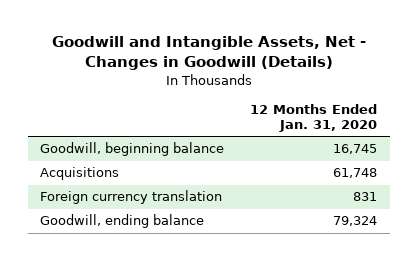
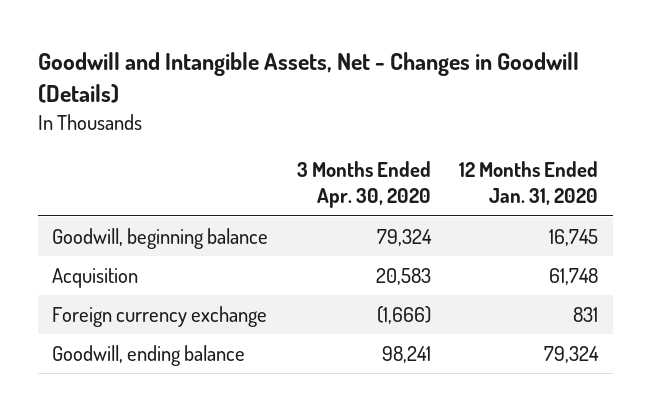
- | 12 Months Ended Jan. 31, 2020
+ | 3 Months Ended Apr. 30, 2020 | 12 Months Ended Jan. 31, 2020
- Acquisitions | 61,748
- Foreign currency translation | 831
+ Acquisition | 20,583 | 61,748
+ Foreign currency exchange | (1,666) | 831

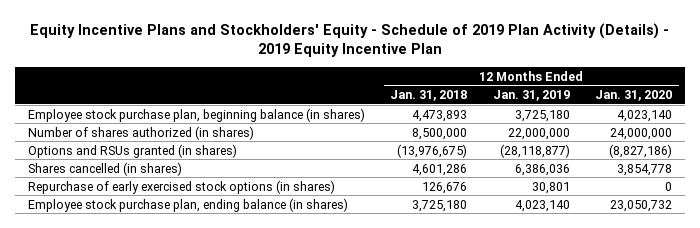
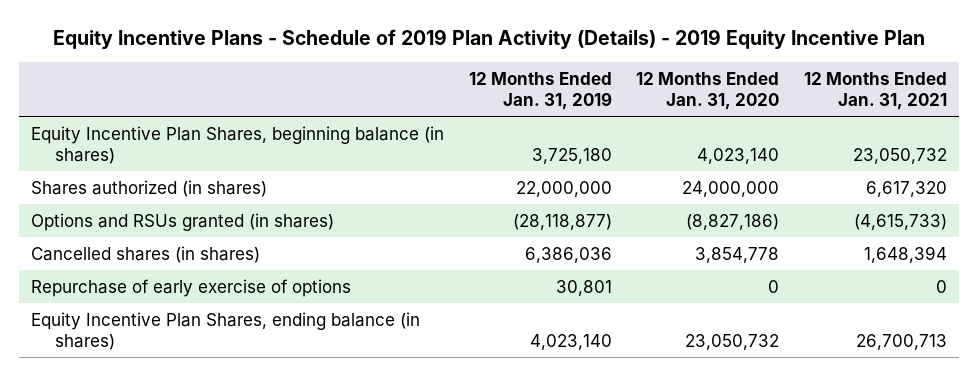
- Equity Incentive Plans and Stockholders' Equity - Schedule of 2019 Plan Activity (Details) - 2019 Equity Incentive Plan
+ Equity Incentive Plans - Schedule of 2019 Plan Activity (Details) - 2019 Equity Incentive Plan
- | 12 Months Ended Jan. 31, 2018 | 12 Months Ended Jan. 31, 2019 | 12 Months Ended Jan. 31, 2020
+ | 12 Months Ended Jan. 31, 2019 | 12 Months Ended Jan. 31, 2020 | 12 Months Ended Jan. 31, 2021
- Employee stock purchase plan, beginning balance (in shares) | 4,473,893 | 3,725,180 | 4,023,140
- Number of shares authorized (in shares) | 8,500,000 | 22,000,000 | 24,000,000
+ Equity Incentive Plan Shares, beginning balance (in shares) | 3,725,180 | 4,023,140 | 23,050,732
+ Shares authorized (in shares) | 22,000,000 | 24,000,000 | 6,617,320
- Shares cancelled (in shares) | 4,601,286 | 6,386,036 | 3,854,778
- Repurchase of early exercised stock options (in shares) | 126,676 | 30,801 | 0
- Employee stock purchase plan, ending balance (in shares) | 3,725,180 | 4,023,140 | 23,050,732
+ Cancelled shares (in shares) | 6,386,036 | 3,854,778 | 1,648,394
+ Repurchase of early exercise of options | 30,801 | 0 | 0
+ Equity Incentive Plan Shares, ending balance (in shares) | 4,023,140 | 23,050,732 | 26,700,713

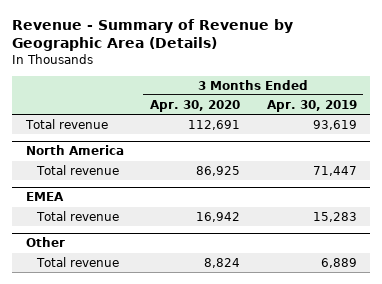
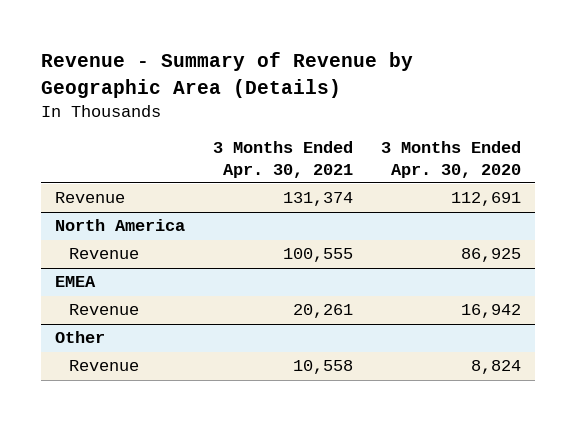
- | 3 Months Ended Apr. 30, 2020 | 3 Months Ended Apr. 30, 2019
+ | 3 Months Ended Apr. 30, 2021 | 3 Months Ended Apr. 30, 2020
- Total revenue | 112,691 | 93,619
+ Revenue | 131,374 | 112,691
@ North America
- Total revenue | 86,925 | 71,447
+ Revenue | 100,555 | 86,925
@ EMEA
- Total revenue | 16,942 | 15,283
+ Revenue | 20,261 | 16,942
@ Other
- Total revenue | 8,824 | 6,889
+ Revenue | 10,558 | 8,824

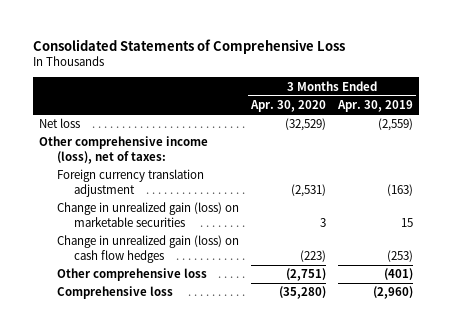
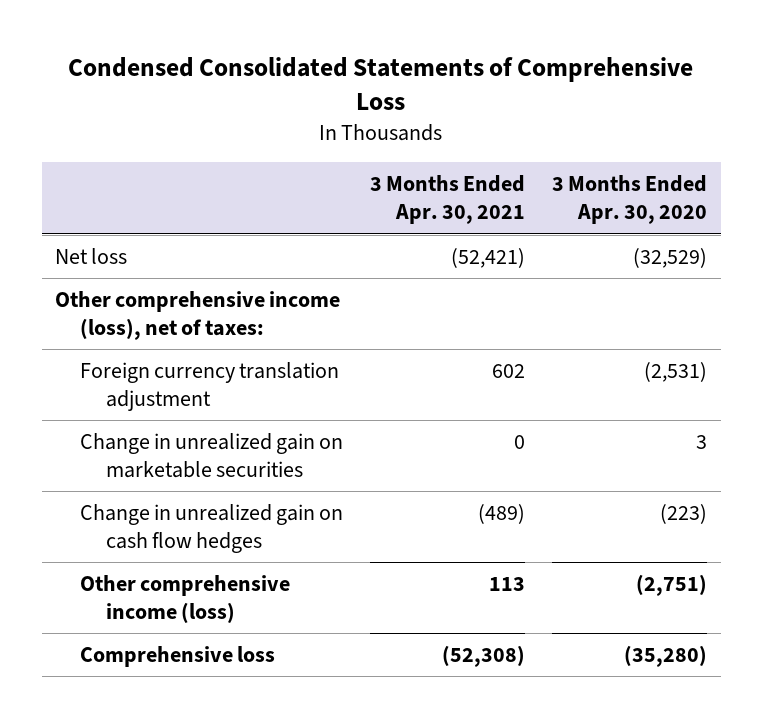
- Consolidated Statements of Comprehensive Loss
+ Condensed Consolidated Statements of Comprehensive Loss
- | 3 Months Ended Apr. 30, 2020 | 3 Months Ended Apr. 30, 2019
+ | 3 Months Ended Apr. 30, 2021 | 3 Months Ended Apr. 30, 2020
- Change in unrealized gain (loss) on marketable securities | 3 | 15
- Change in unrealized gain (loss) on cash flow hedges | (223) | (253)
- Other comprehensive loss | (2,751) | (401)
+ Change in unrealized gain on marketable securities | 0 | 3
+ Change in unrealized gain on cash flow hedges | (489) | (223)
+ Other comprehensive income (loss) | 113 | (2,751)

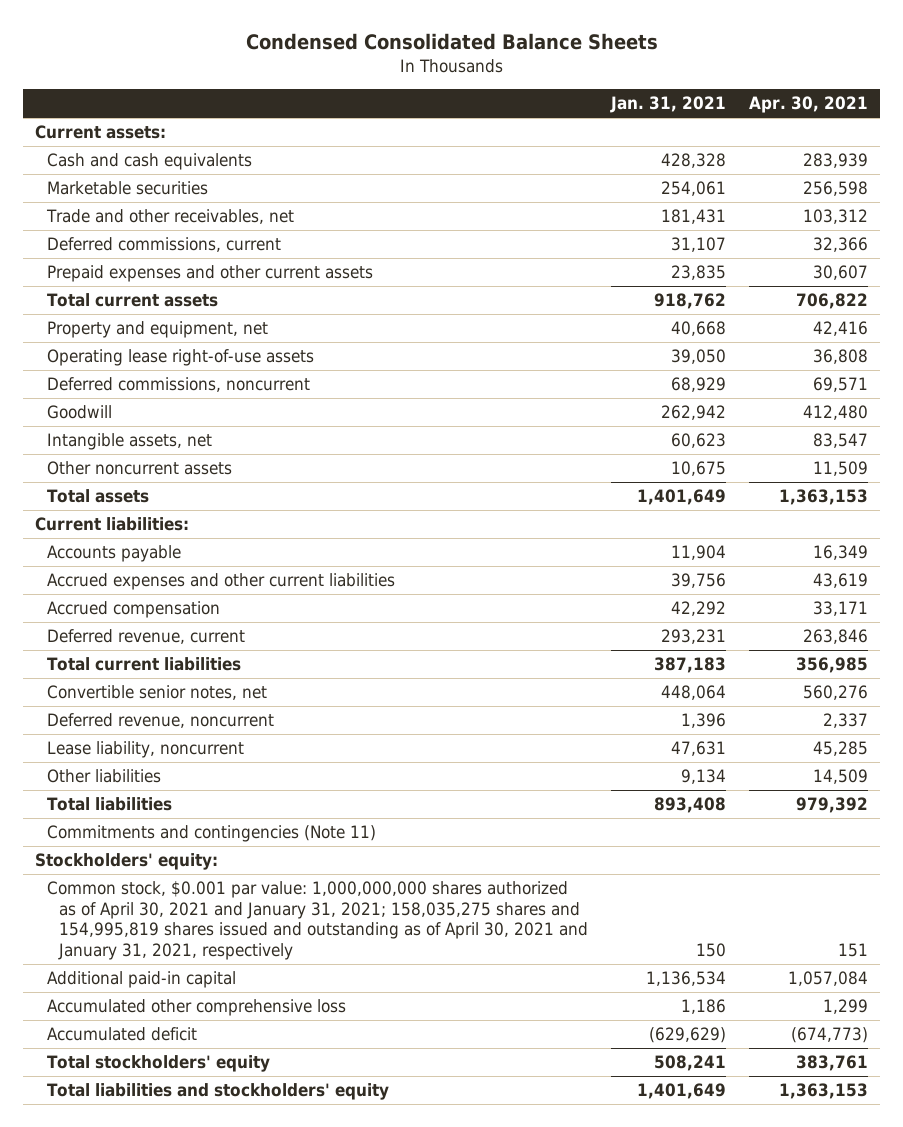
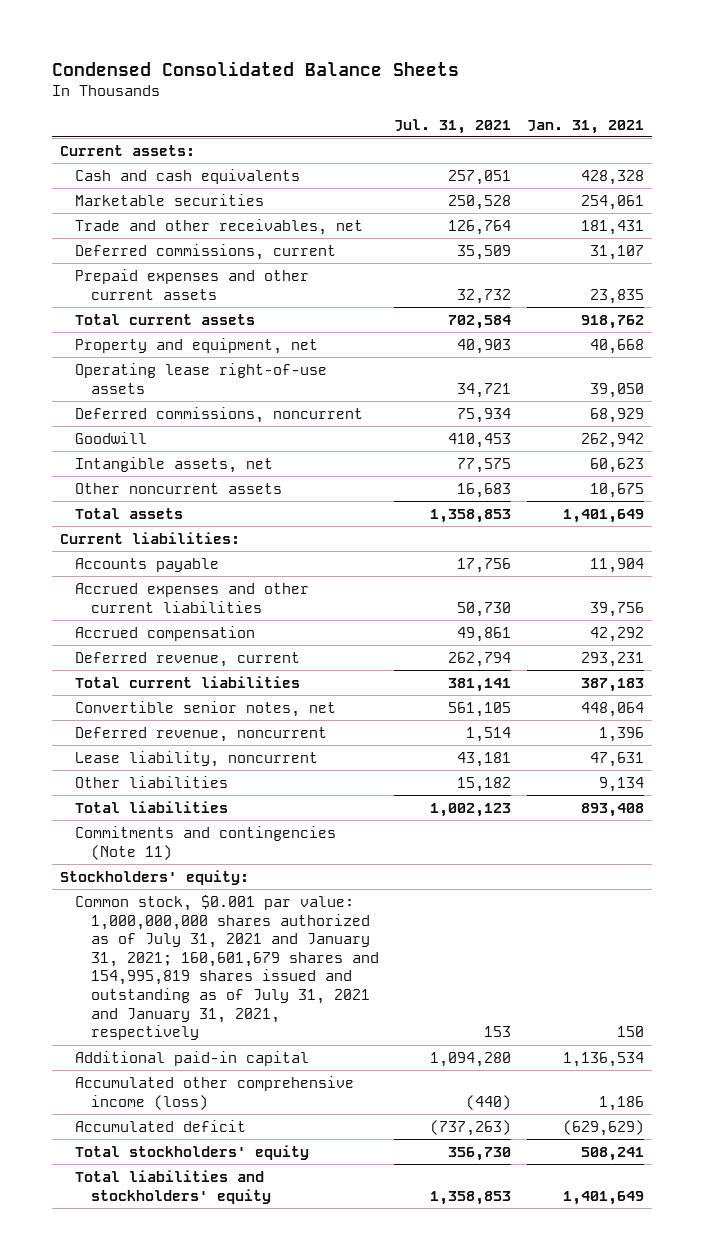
- | Jan. 31, 2021 | Apr. 30, 2021
+ | Jul. 31, 2021 | Jan. 31, 2021
- Common stock, $0.001 par value: 1,000,000,000 shares authorized as of April 30, 2021 and January 31, 2021; 158,035,275 shares and 154,995,819 shares issued and outstanding as of April 30, 2021 and January 31, 2021, respectively | 150 | 151
+ Common stock, $0.001 par value: 1,000,000,000 shares authorized as of July 31, 2021 and January 31, 2021; 160,601,679 shares and 154,995,819 shares issued and outstanding as of July 31, 2021 and January 31, 2021, respectively | 153 | 150
- Accumulated other comprehensive loss | 1,186 | 1,299
+ Accumulated other comprehensive income (loss) | (440) | 1,186

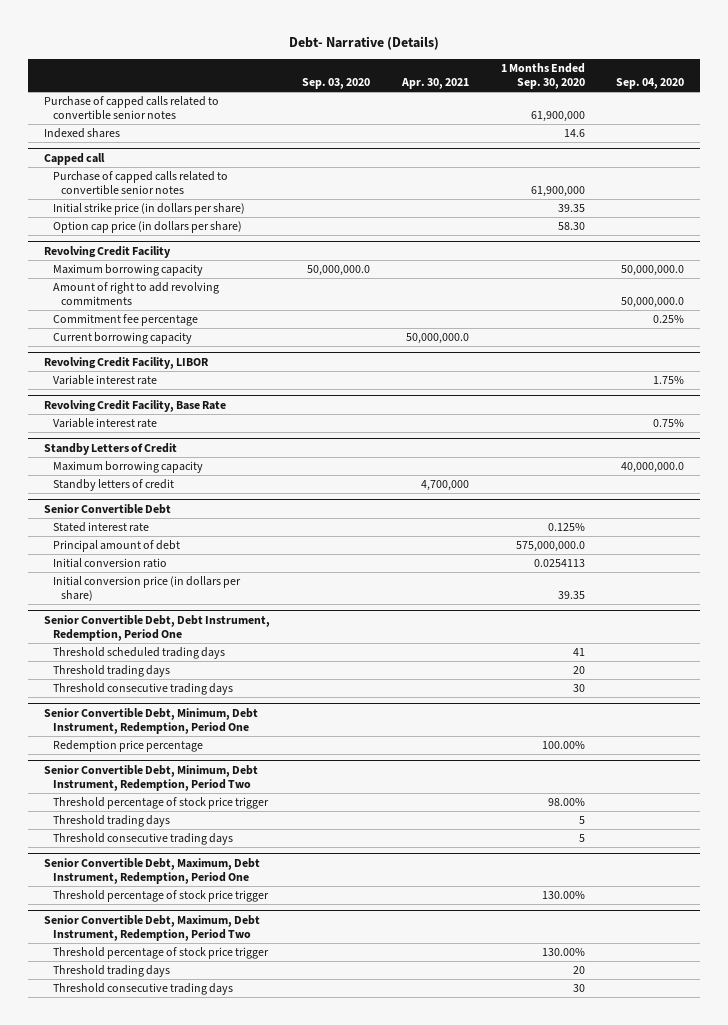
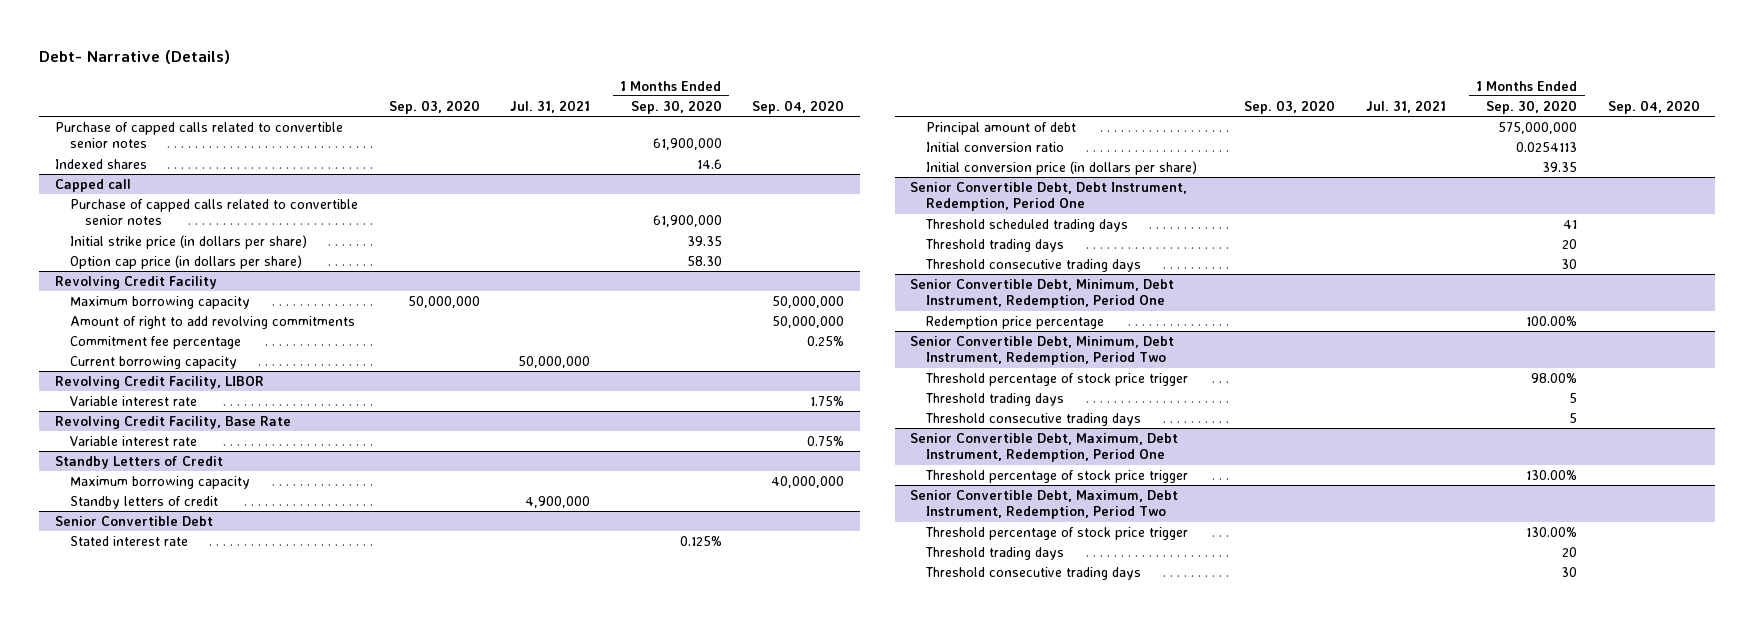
- | Sep. 03, 2020 | Apr. 30, 2021 | 1 Months Ended Sep. 30, 2020 | Sep. 04, 2020
+ | Sep. 03, 2020 | Jul. 31, 2021 | 1 Months Ended Sep. 30, 2020 | Sep. 04, 2020
@ Revolving Credit Facility
- Maximum borrowing capacity | 50,000,000.0 | | | 50,000,000.0
- Amount of right to add revolving commitments | | | | 50,000,000.0
+ Maximum borrowing capacity | 50,000,000 | | | 50,000,000
+ Amount of right to add revolving commitments | | | | 50,000,000
@ Standby Letters of Credit
- Maximum borrowing capacity | | | | 40,000,000.0
+ Maximum borrowing capacity | | | | 40,000,000
@ Senior Convertible Debt
- Principal amount of debt | | | 575,000,000.0 |
+ Principal amount of debt | | | 575,000,000 |

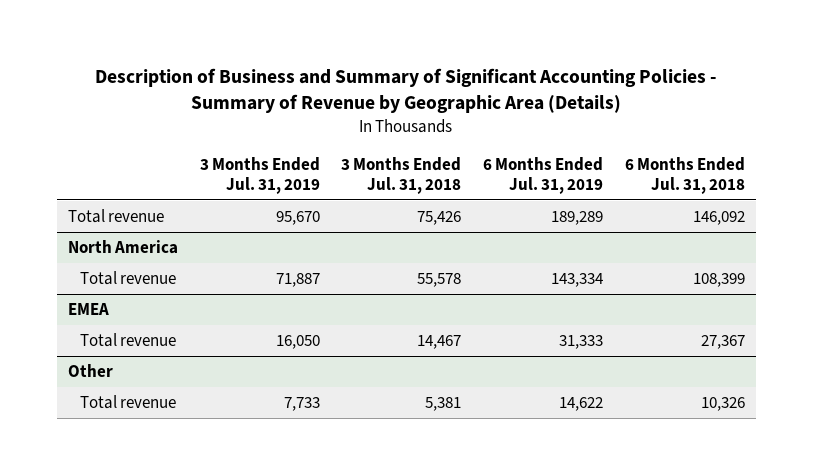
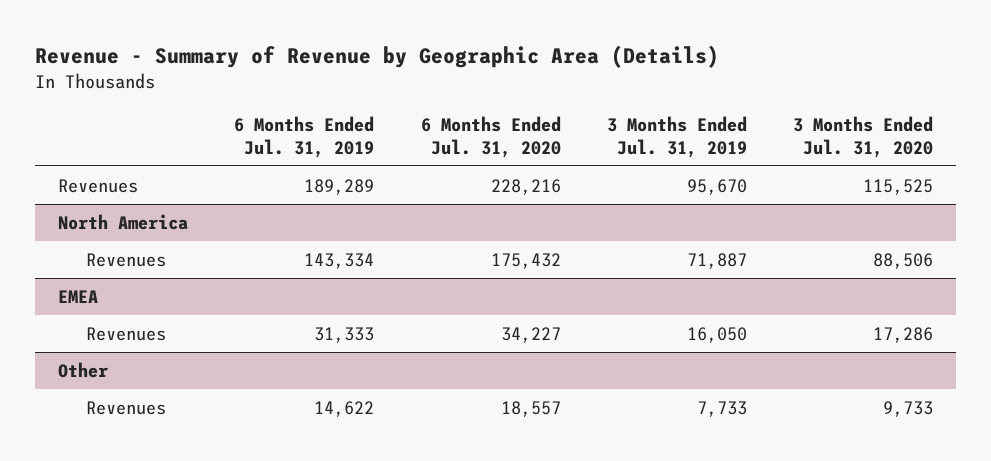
- Description of Business and Summary of Significant Accounting Policies - Summary of Revenue by Geographic Area (Details)
+ Revenue - Summary of Revenue by Geographic Area (Details)
- | 3 Months Ended Jul. 31, 2019 | 3 Months Ended Jul. 31, 2018 | 6 Months Ended Jul. 31, 2019 | 6 Months Ended Jul. 31, 2018
+ | 6 Months Ended Jul. 31, 2019 | 6 Months Ended Jul. 31, 2020 | 3 Months Ended Jul. 31, 2019 | 3 Months Ended Jul. 31, 2020
- Total revenue | 95,670 | 75,426 | 189,289 | 146,092
+ Revenues | 189,289 | 228,216 | 95,670 | 115,525
@ North America
- Total revenue | 71,887 | 55,578 | 143,334 | 108,399
+ Revenues | 143,334 | 175,432 | 71,887 | 88,506
@ EMEA
- Total revenue | 16,050 | 14,467 | 31,333 | 27,367
+ Revenues | 31,333 | 34,227 | 16,050 | 17,286
@ Other
- Total revenue | 7,733 | 5,381 | 14,622 | 10,326
+ Revenues | 14,622 | 18,557 | 7,733 | 9,733

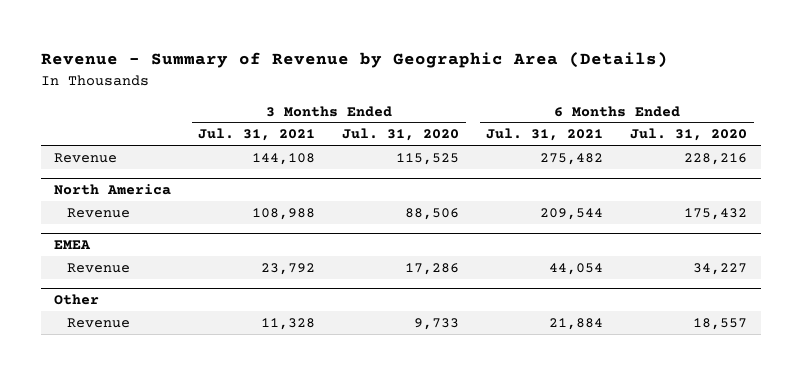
- | 6 Months Ended Jul. 31, 2019 | 6 Months Ended Jul. 31, 2020 | 3 Months Ended Jul. 31, 2019 | 3 Months Ended Jul. 31, 2020
+ | 3 Months Ended Jul. 31, 2021 | 3 Months Ended Jul. 31, 2020 | 6 Months Ended Jul. 31, 2021 | 6 Months Ended Jul. 31, 2020
- Revenues | 189,289 | 228,216 | 95,670 | 115,525
+ Revenue | 144,108 | 115,525 | 275,482 | 228,216
@ North America
- Revenues | 143,334 | 175,432 | 71,887 | 88,506
+ Revenue | 108,988 | 88,506 | 209,544 | 175,432
@ EMEA
- Revenues | 31,333 | 34,227 | 16,050 | 17,286
+ Revenue | 23,792 | 17,286 | 44,054 | 34,227
@ Other
- Revenues | 14,622 | 18,557 | 7,733 | 9,733
+ Revenue | 11,328 | 9,733 | 21,884 | 18,557

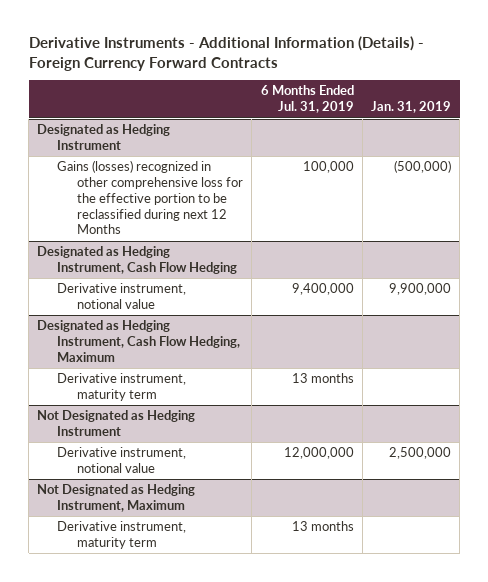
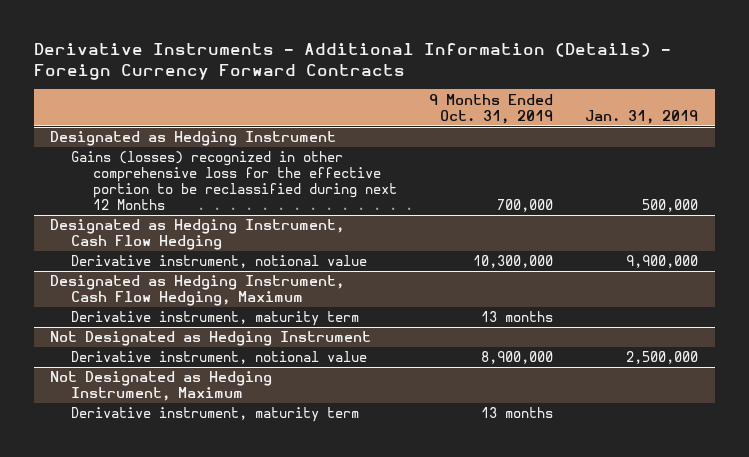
- | 6 Months Ended Jul. 31, 2019 | Jan. 31, 2019
+ | 9 Months Ended Oct. 31, 2019 | Jan. 31, 2019
@ Designated as Hedging Instrument
- Gains (losses) recognized in other comprehensive loss for the effective portion to be reclassified during next 12 Months | 100,000 | (500,000)
+ Gains (losses) recognized in other comprehensive loss for the effective portion to be reclassified during next 12 Months | 700,000 | 500,000

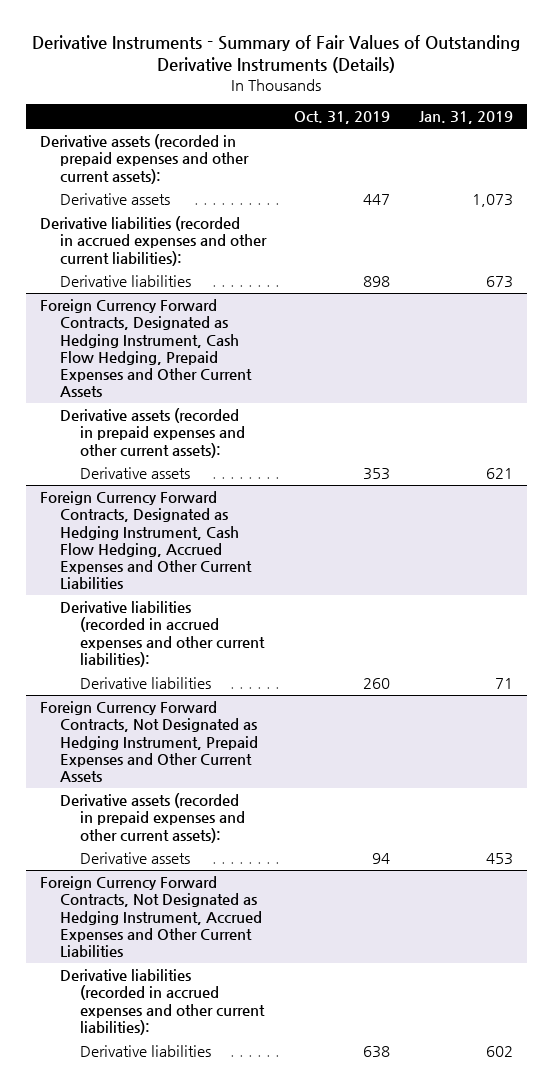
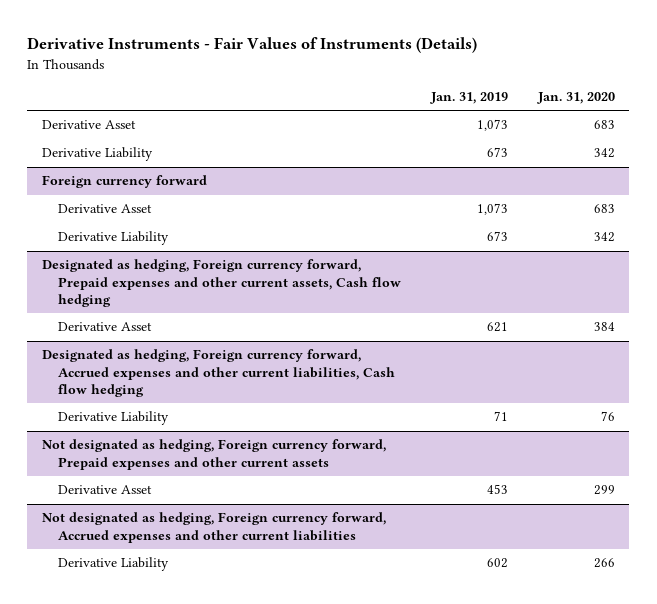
- Derivative Instruments - Summary of Fair Values of Outstanding Derivative Instruments (Details)
+ Derivative Instruments - Fair Values of Instruments (Details)
- | Oct. 31, 2019 | Jan. 31, 2019
+ | Jan. 31, 2019 | Jan. 31, 2020
- Derivative assets (recorded in prepaid expenses and other current assets):
- Derivative assets | 447 | 1,073
- Derivative liabilities (recorded in accrued expenses and other current liabilities):
- Derivative liabilities | 898 | 673
- Foreign Currency Forward Contracts, Designated as Hedging Instrument, Cash Flow Hedging, Prepaid Expenses and Other Current Assets
- Derivative assets (recorded in prepaid expenses and other current assets):
- Derivative assets | 353 | 621
- Foreign Currency Forward Contracts, Designated as Hedging Instrument, Cash Flow Hedging, Accrued Expenses and Other Current Liabilities
- Derivative liabilities (recorded in accrued expenses and other current liabilities):
- Derivative liabilities | 260 | 71
- Foreign Currency Forward Contracts, Not Designated as Hedging Instrument, Prepaid Expenses and Other Current Assets
- Derivative assets (recorded in prepaid expenses and other current assets):
- Derivative assets | 94 | 453
- Foreign Currency Forward Contracts, Not Designated as Hedging Instrument, Accrued Expenses and Other Current Liabilities
- Derivative liabilities (recorded in accrued expenses and other current liabilities):
- Derivative liabilities | 638 | 602
+ Derivative Asset | 1,073 | 683
+ Derivative Liability | 673 | 342
+ Foreign currency forward
+ Derivative Asset | 1,073 | 683
+ Derivative Liability | 673 | 342
+ Designated as hedging, Foreign currency forward, Prepaid expenses and other current assets, Cash flow hedging
+ Derivative Asset | 621 | 384
+ Designated as hedging, Foreign currency forward, Accrued expenses and other current liabilities, Cash flow hedging
+ Derivative Liability | 71 | 76
+ Not designated as hedging, Foreign currency forward, Prepaid expenses and other current assets
+ Derivative Asset | 453 | 299
+ Not designated as hedging, Foreign currency forward, Accrued expenses and other current liabilities
+ Derivative Liability | 602 | 266

